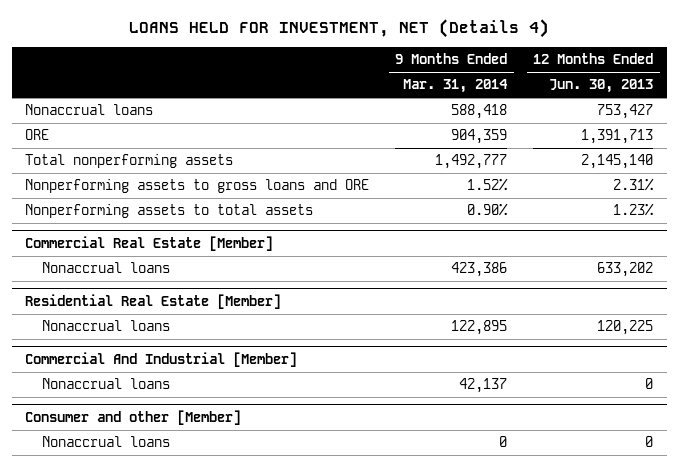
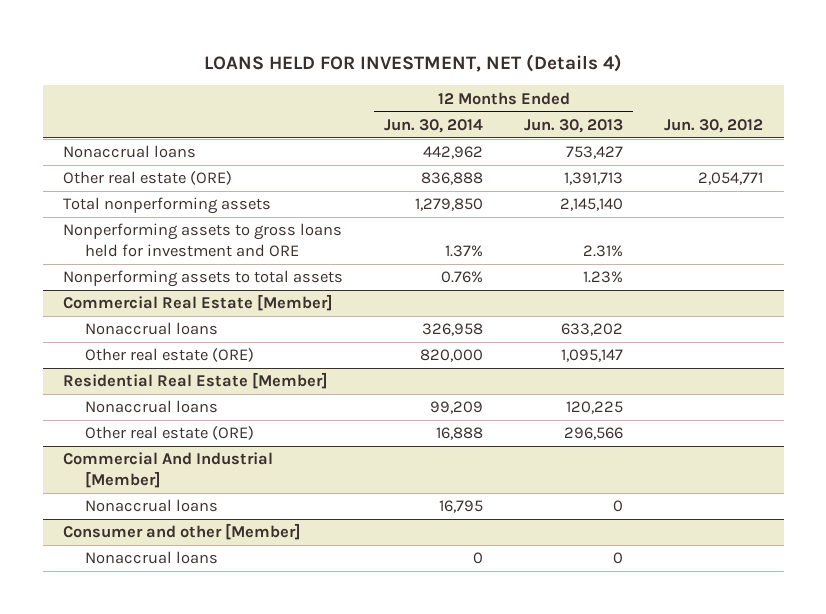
- | 9 Months Ended Mar. 31, 2014 | 12 Months Ended Jun. 30, 2013
+ | 12 Months Ended Jun. 30, 2014 | 12 Months Ended Jun. 30, 2013 | Jun. 30, 2012
- ORE | 904,359 | 1,391,713
+ Other real estate (ORE) | 836,888 | 1,391,713 | 2,054,771
- Nonperforming assets to gross loans and ORE | 1.52% | 2.31%
+ Nonperforming assets to gross loans held for investment and ORE | 1.37% | 2.31% |
@ Commercial Real Estate [Member]
+ Other real estate (ORE) | 820,000 | 1,095,147 |
@ Residential Real Estate [Member]
+ Other real estate (ORE) | 16,888 | 296,566 |

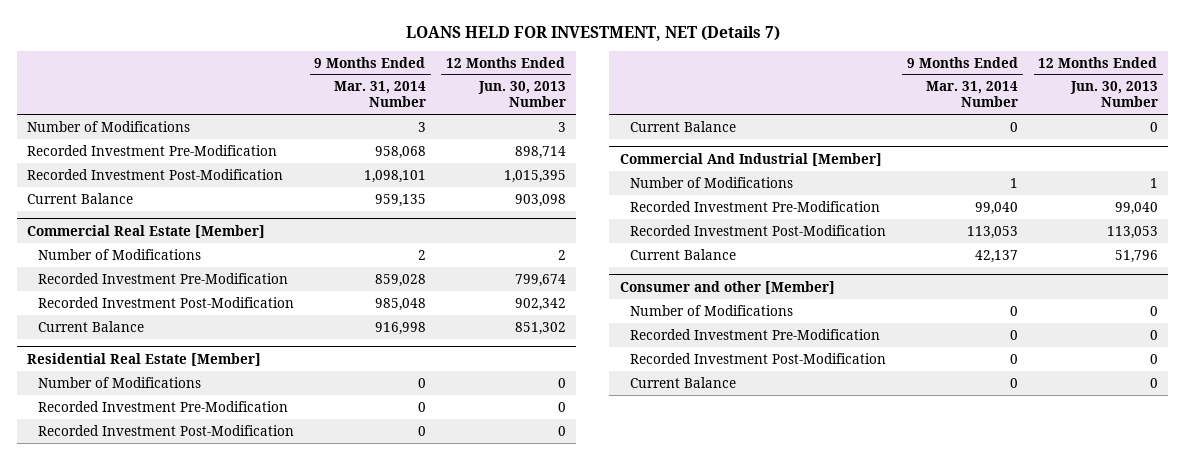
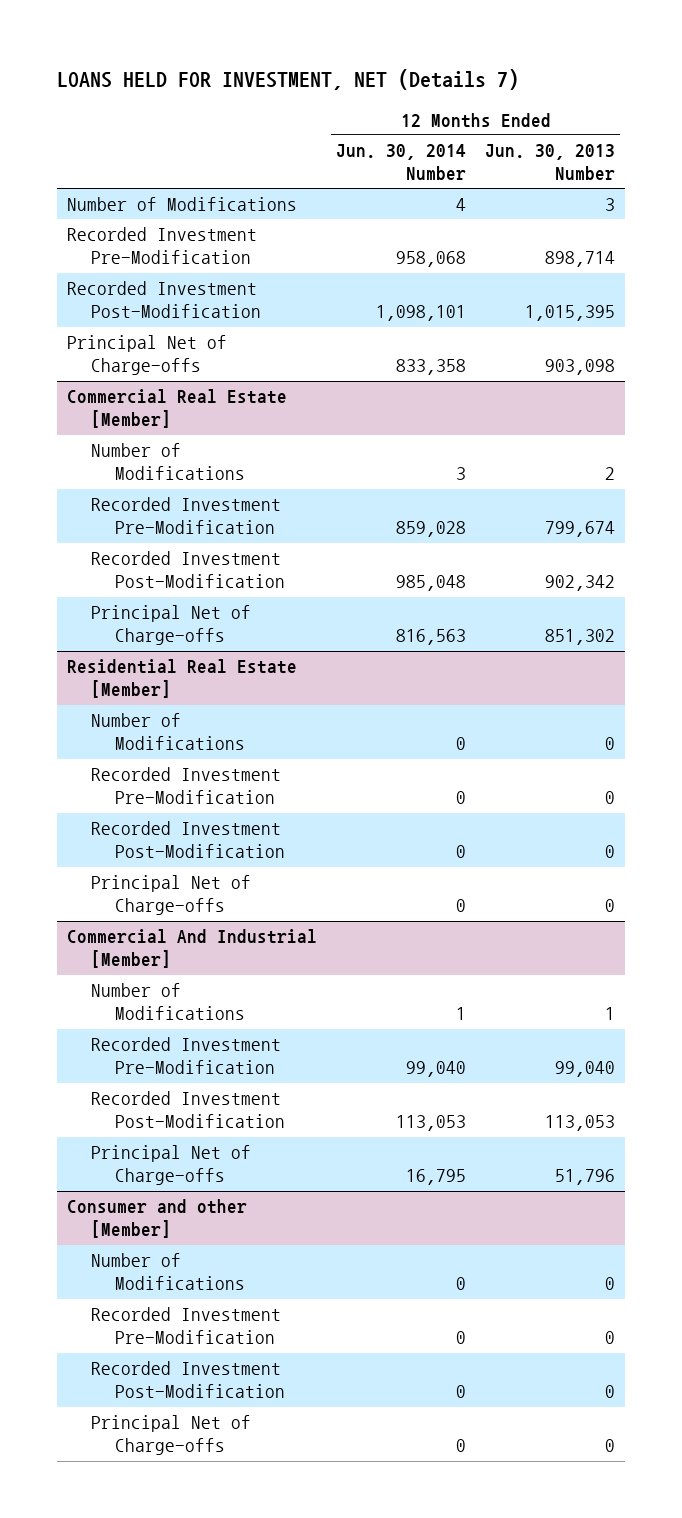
- | 9 Months Ended Mar. 31, 2014 Number | 12 Months Ended Jun. 30, 2013 Number
+ | 12 Months Ended Jun. 30, 2014 Number | 12 Months Ended Jun. 30, 2013 Number
- Current Balance | 959,135 | 903,098
+ Principal Net of Charge-offs | 833,358 | 903,098
@ Commercial Real Estate [Member]
- Current Balance | 916,998 | 851,302
+ Principal Net of Charge-offs | 816,563 | 851,302
@ Residential Real Estate [Member]
- Current Balance | 0 | 0
+ Principal Net of Charge-offs | 0 | 0
@ Commercial And Industrial [Member]
- Current Balance | 42,137 | 51,796
+ Principal Net of Charge-offs | 16,795 | 51,796
@ Consumer and other [Member]
- Current Balance | 0 | 0
+ Principal Net of Charge-offs | 0 | 0

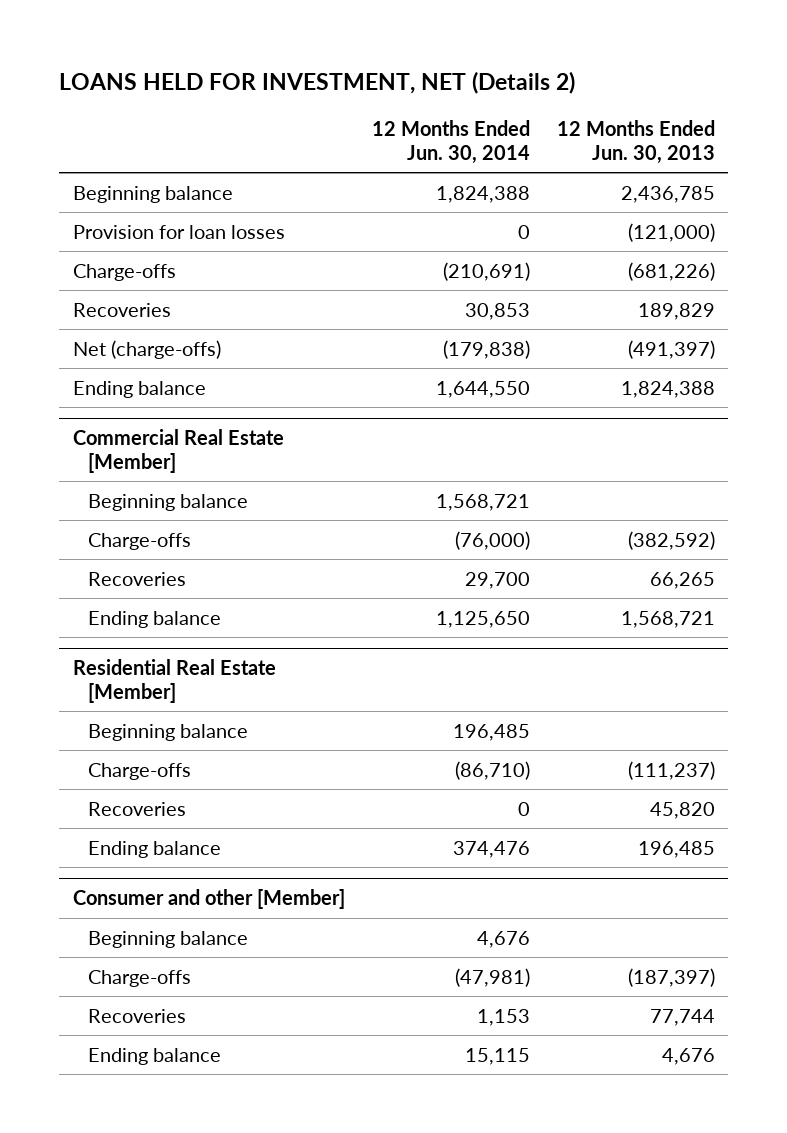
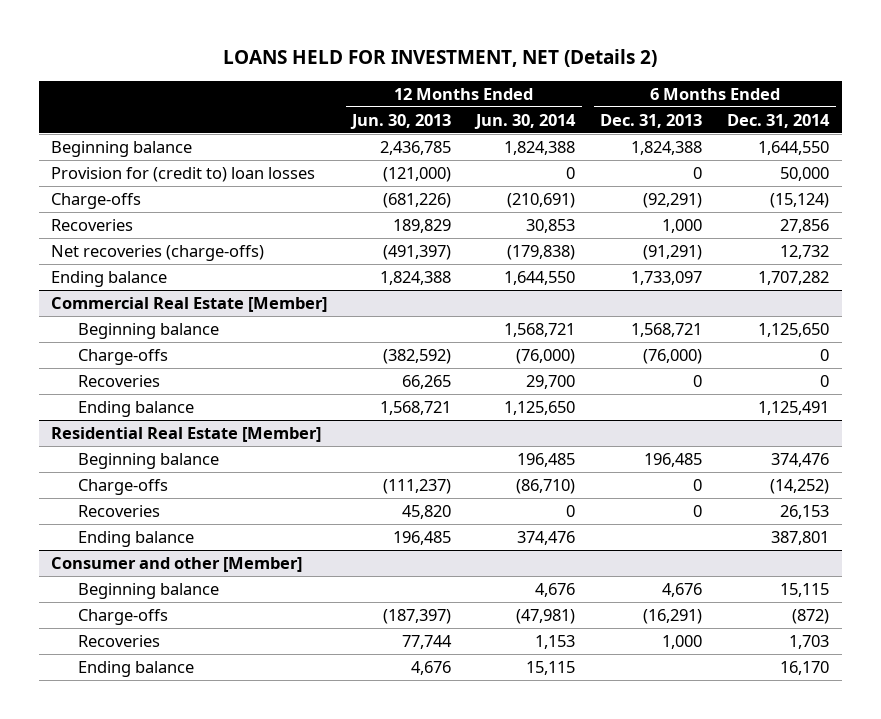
- | 12 Months Ended Jun. 30, 2014 | 12 Months Ended Jun. 30, 2013
+ | 12 Months Ended Jun. 30, 2013 | 12 Months Ended Jun. 30, 2014 | 6 Months Ended Dec. 31, 2013 | 6 Months Ended Dec. 31, 2014
- Provision for loan losses | 0 | (121,000)
+ Provision for (credit to) loan losses | (121,000) | 0 | 0 | 50,000
- Net (charge-offs) | (179,838) | (491,397)
+ Net recoveries (charge-offs) | (491,397) | (179,838) | (91,291) | 12,732

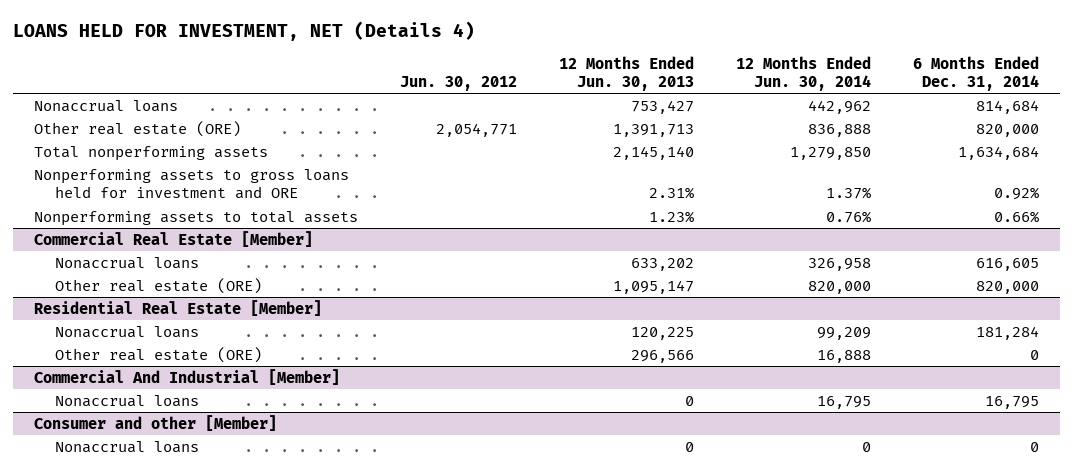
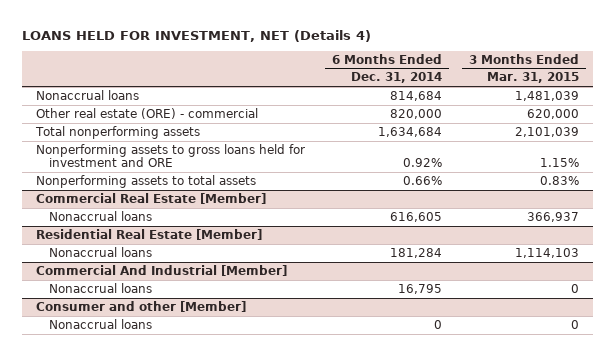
- | Jun. 30, 2012 | 12 Months Ended Jun. 30, 2013 | 12 Months Ended Jun. 30, 2014 | 6 Months Ended Dec. 31, 2014
+ | 6 Months Ended Dec. 31, 2014 | 3 Months Ended Mar. 31, 2015
- Other real estate (ORE) | 2,054,771 | 1,391,713 | 836,888 | 820,000
+ Other real estate (ORE) - commercial | 820,000 | 620,000
@ Commercial Real Estate [Member]
- Other real estate (ORE) | | 1,095,147 | 820,000 | 820,000
@ Residential Real Estate [Member]
- Other real estate (ORE) | | 296,566 | 16,888 | 0

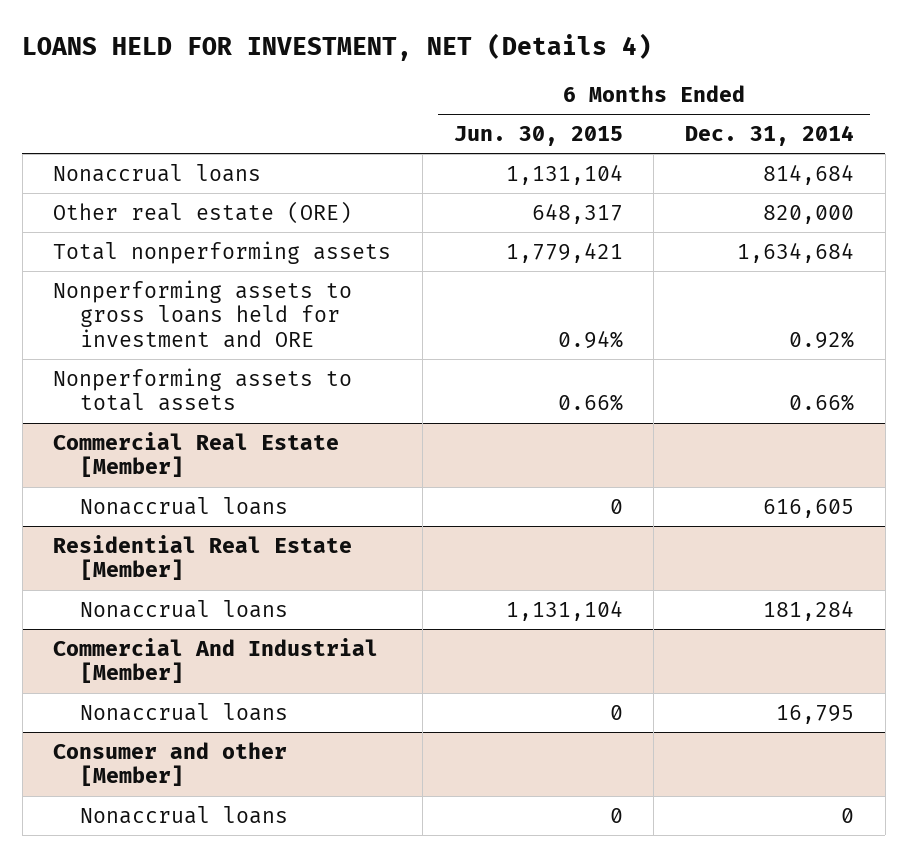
- | 6 Months Ended Dec. 31, 2014 | 3 Months Ended Mar. 31, 2015
+ | 6 Months Ended Jun. 30, 2015 | 6 Months Ended Dec. 31, 2014
- Other real estate (ORE) - commercial | 820,000 | 620,000
+ Other real estate (ORE) | 648,317 | 820,000

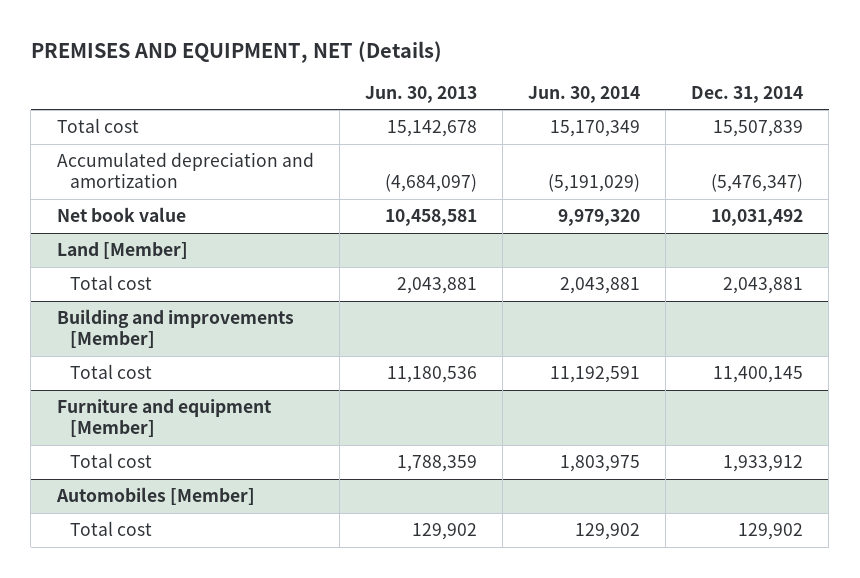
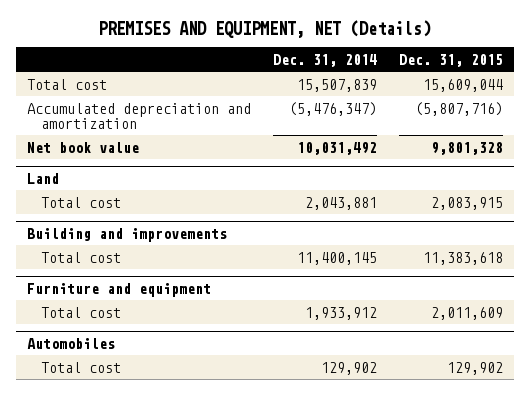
- | Jun. 30, 2013 | Jun. 30, 2014 | Dec. 31, 2014
+ | Dec. 31, 2014 | Dec. 31, 2015
- Land [Member]
+ Land
- Building and improvements [Member]
+ Building and improvements
- Furniture and equipment [Member]
+ Furniture and equipment
- Automobiles [Member]
+ Automobiles

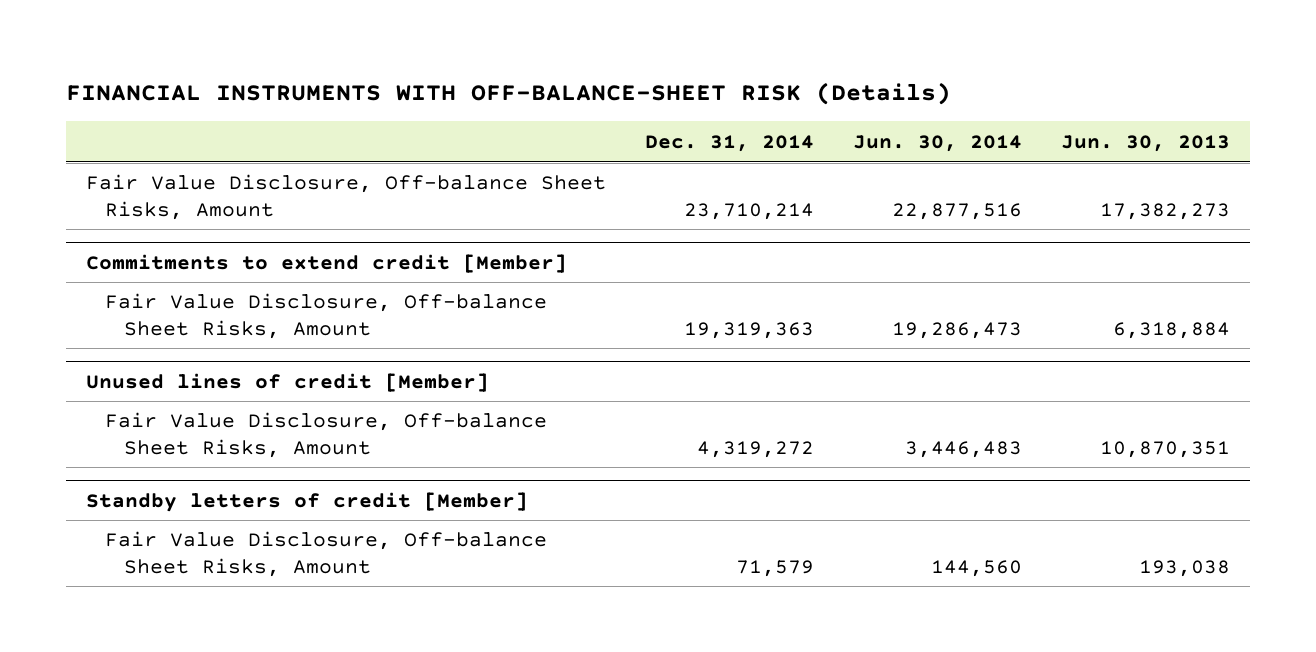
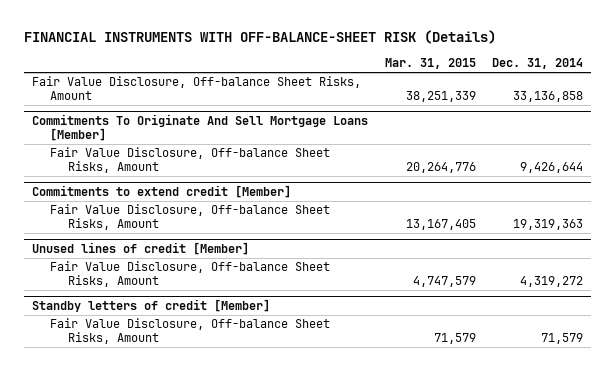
- | Dec. 31, 2014 | Jun. 30, 2014 | Jun. 30, 2013
+ | Mar. 31, 2015 | Dec. 31, 2014
- Fair Value Disclosure, Off-balance Sheet Risks, Amount | 23,710,214 | 22,877,516 | 17,382,273
+ Fair Value Disclosure, Off-balance Sheet Risks, Amount | 38,251,339 | 33,136,858
+ Commitments To Originate And Sell Mortgage Loans [Member]
+ Fair Value Disclosure, Off-balance Sheet Risks, Amount | 20,264,776 | 9,426,644

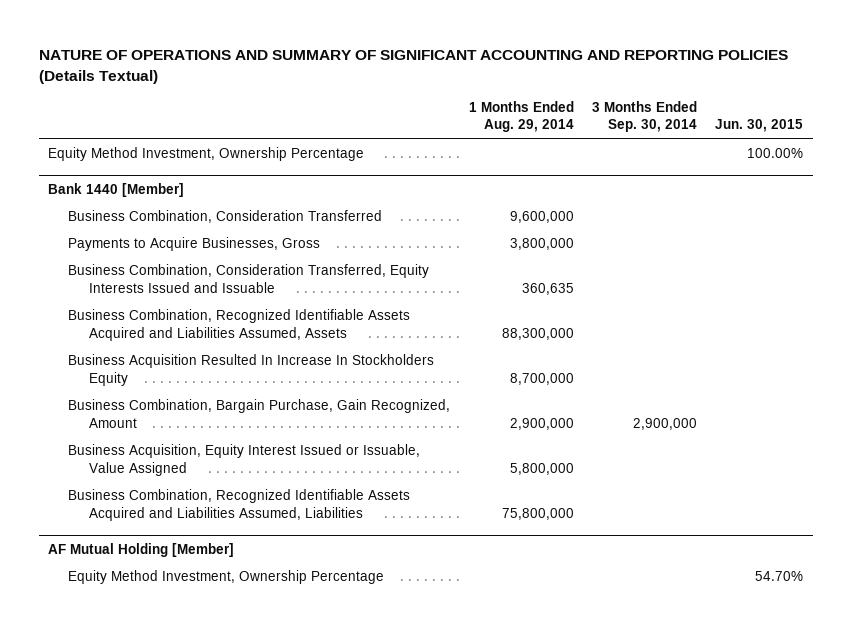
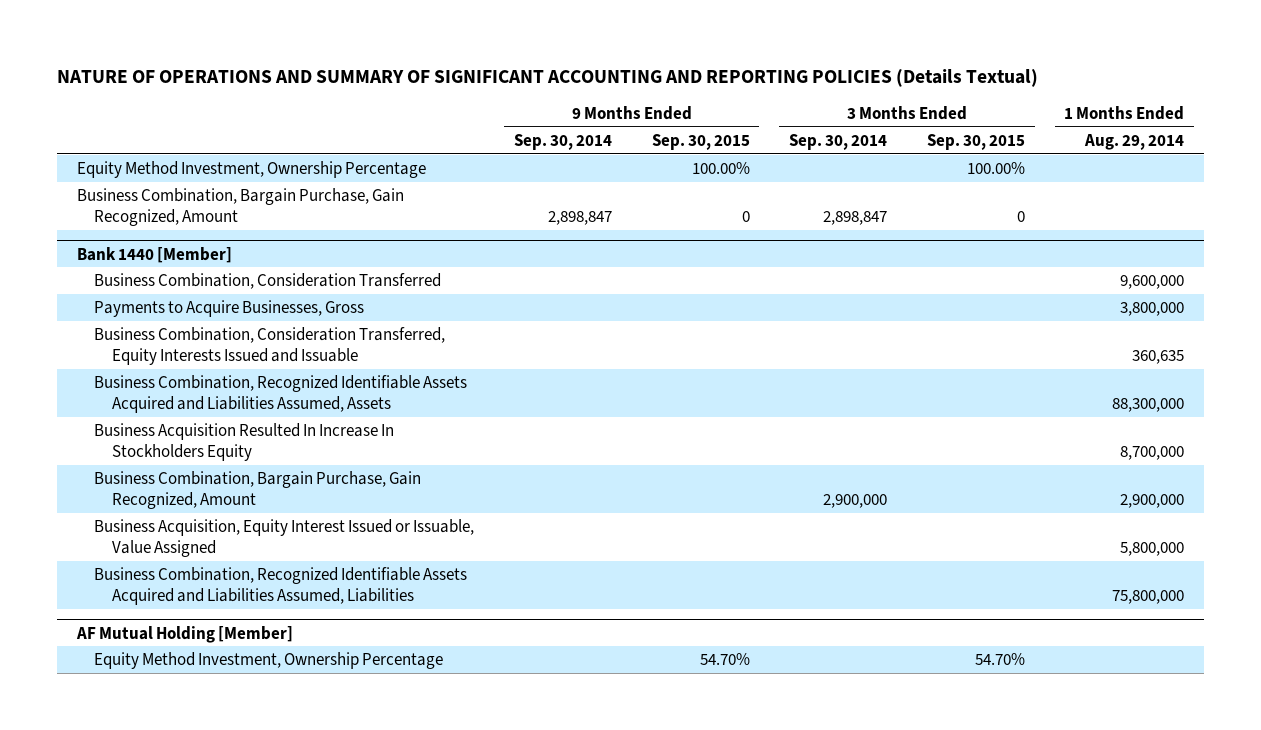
- | 1 Months Ended Aug. 29, 2014 | 3 Months Ended Sep. 30, 2014 | Jun. 30, 2015
+ | 9 Months Ended Sep. 30, 2014 | 9 Months Ended Sep. 30, 2015 | 3 Months Ended Sep. 30, 2014 | 3 Months Ended Sep. 30, 2015 | 1 Months Ended Aug. 29, 2014
+ Business Combination, Bargain Purchase, Gain Recognized, Amount | 2,898,847 | 0 | 2,898,847 | 0 |

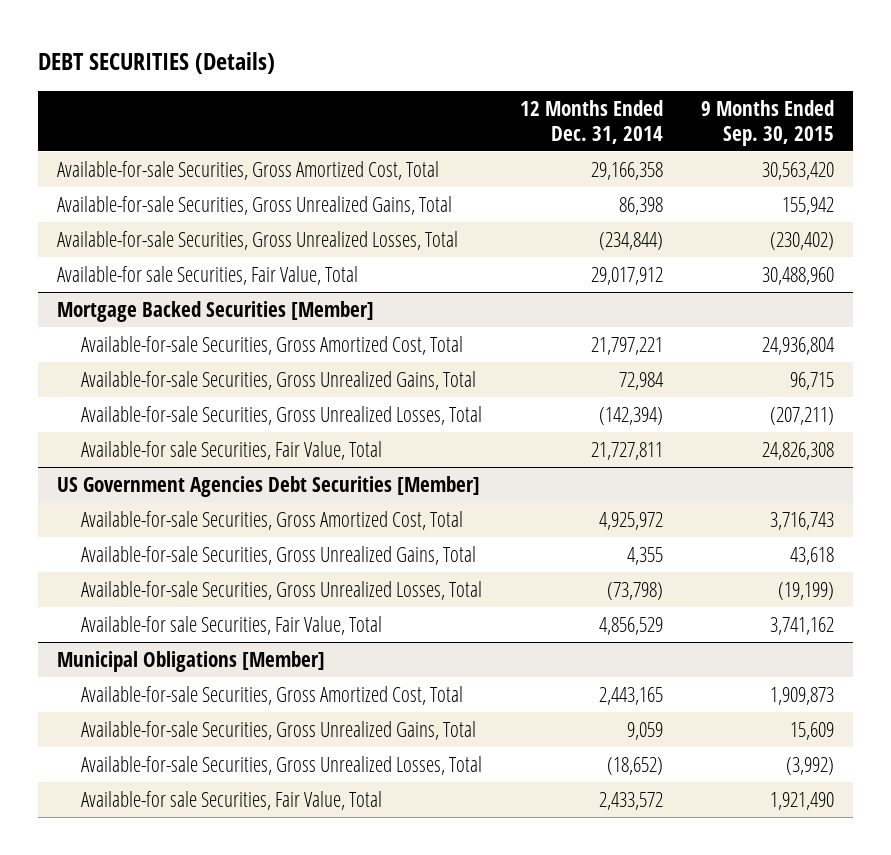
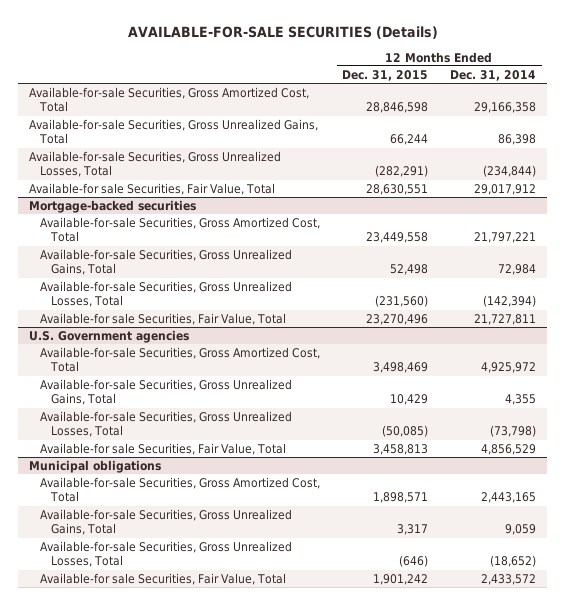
- DEBT SECURITIES (Details)
+ AVAILABLE-FOR-SALE SECURITIES (Details)
- | 12 Months Ended Dec. 31, 2014 | 9 Months Ended Sep. 30, 2015
+ | 12 Months Ended Dec. 31, 2015 | 12 Months Ended Dec. 31, 2014
- Mortgage Backed Securities [Member]
+ Mortgage-backed securities
- US Government Agencies Debt Securities [Member]
+ U.S. Government agencies
- Municipal Obligations [Member]
+ Municipal obligations

